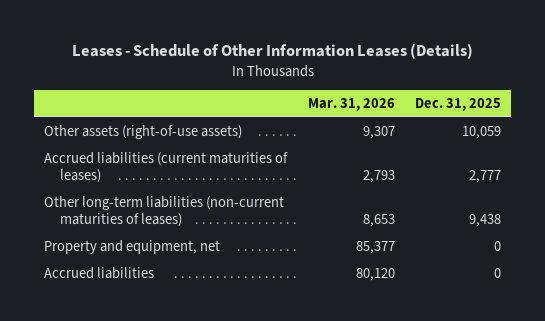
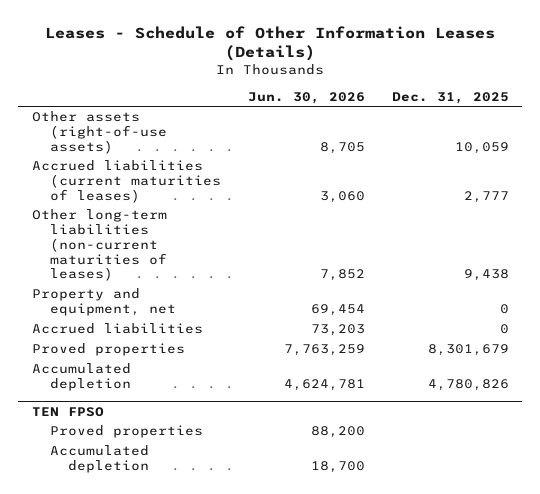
- | Mar. 31, 2026 | Dec. 31, 2025
+ | Jun. 30, 2026 | Dec. 31, 2025
+ Proved properties | 7,763,259 | 8,301,679
+ Accumulated depletion | 4,624,781 | 4,780,826
+ TEN FPSO
+ Proved properties | 88,200 |
+ Accumulated depletion | 18,700 |

